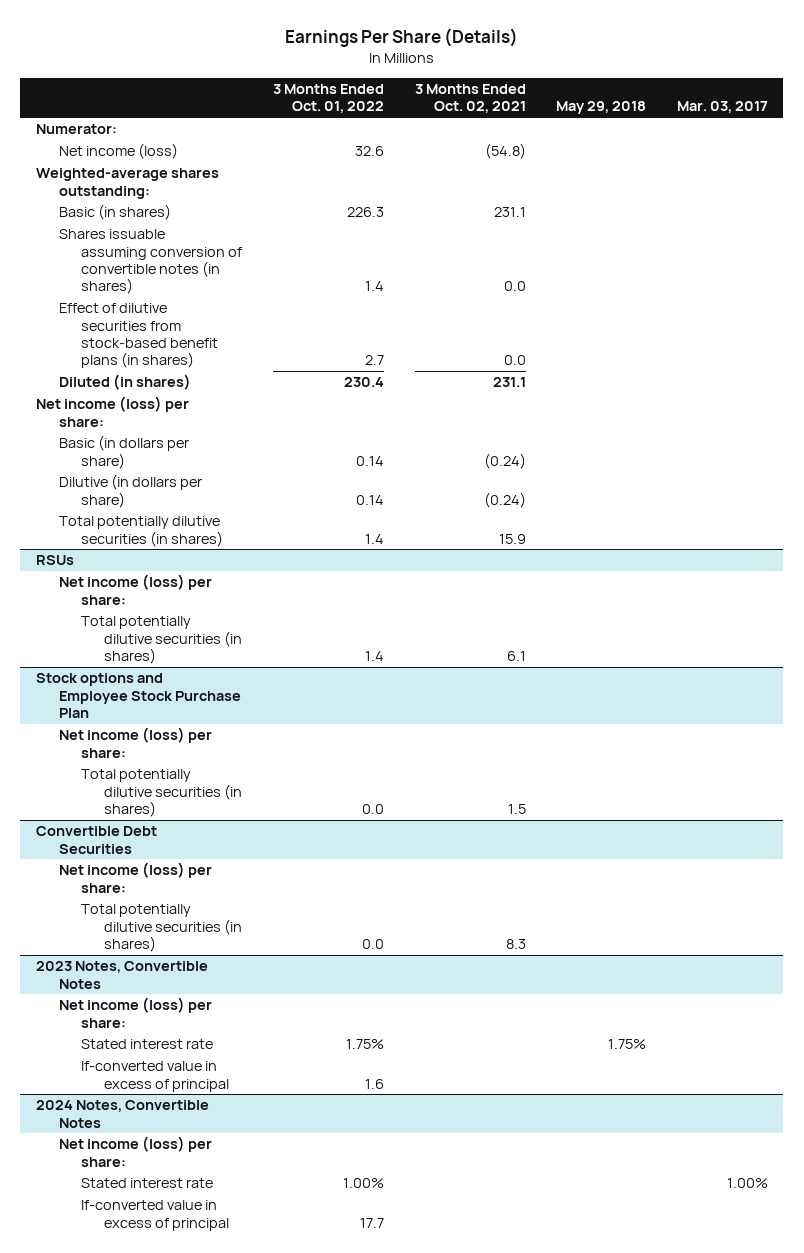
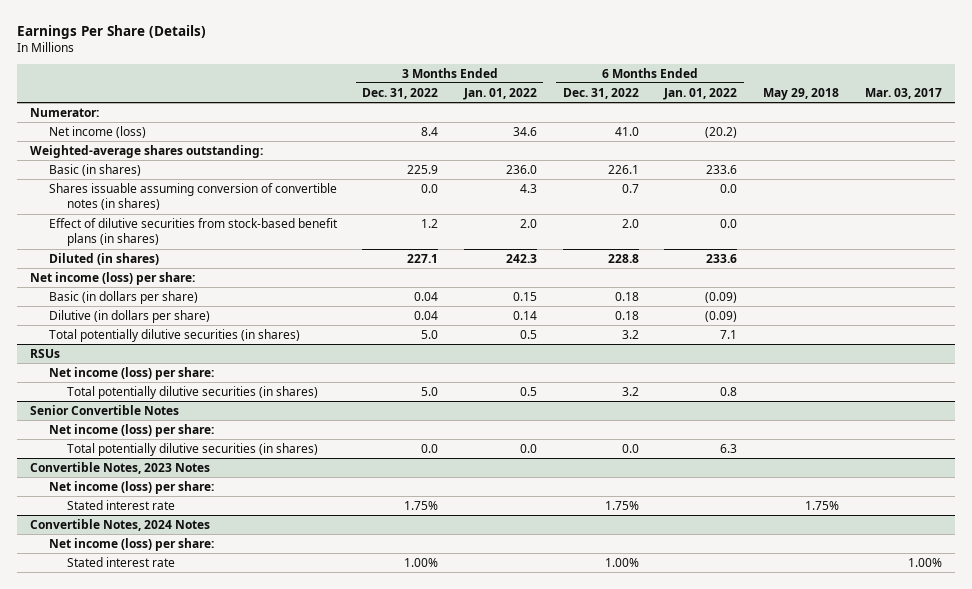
- | 3 Months Ended Oct. 01, 2022 | 3 Months Ended Oct. 02, 2021 | May 29, 2018 | Mar. 03, 2017
+ | 3 Months Ended Dec. 31, 2022 | 3 Months Ended Jan. 01, 2022 | 6 Months Ended Dec. 31, 2022 | 6 Months Ended Jan. 01, 2022 | May 29, 2018 | Mar. 03, 2017
- Stock options and Employee Stock Purchase Plan
- Net income (loss) per share:
- Total potentially dilutive securities (in shares) | 0.0 | 1.5 | |
- Convertible Debt Securities
+ Senior Convertible Notes
- 2023 Notes, Convertible Notes
+ Convertible Notes, 2023 Notes
- If-converted value in excess of principal | 1.6 | | |
- 2024 Notes, Convertible Notes
+ Convertible Notes, 2024 Notes
- If-converted value in excess of principal | 17.7 | | |

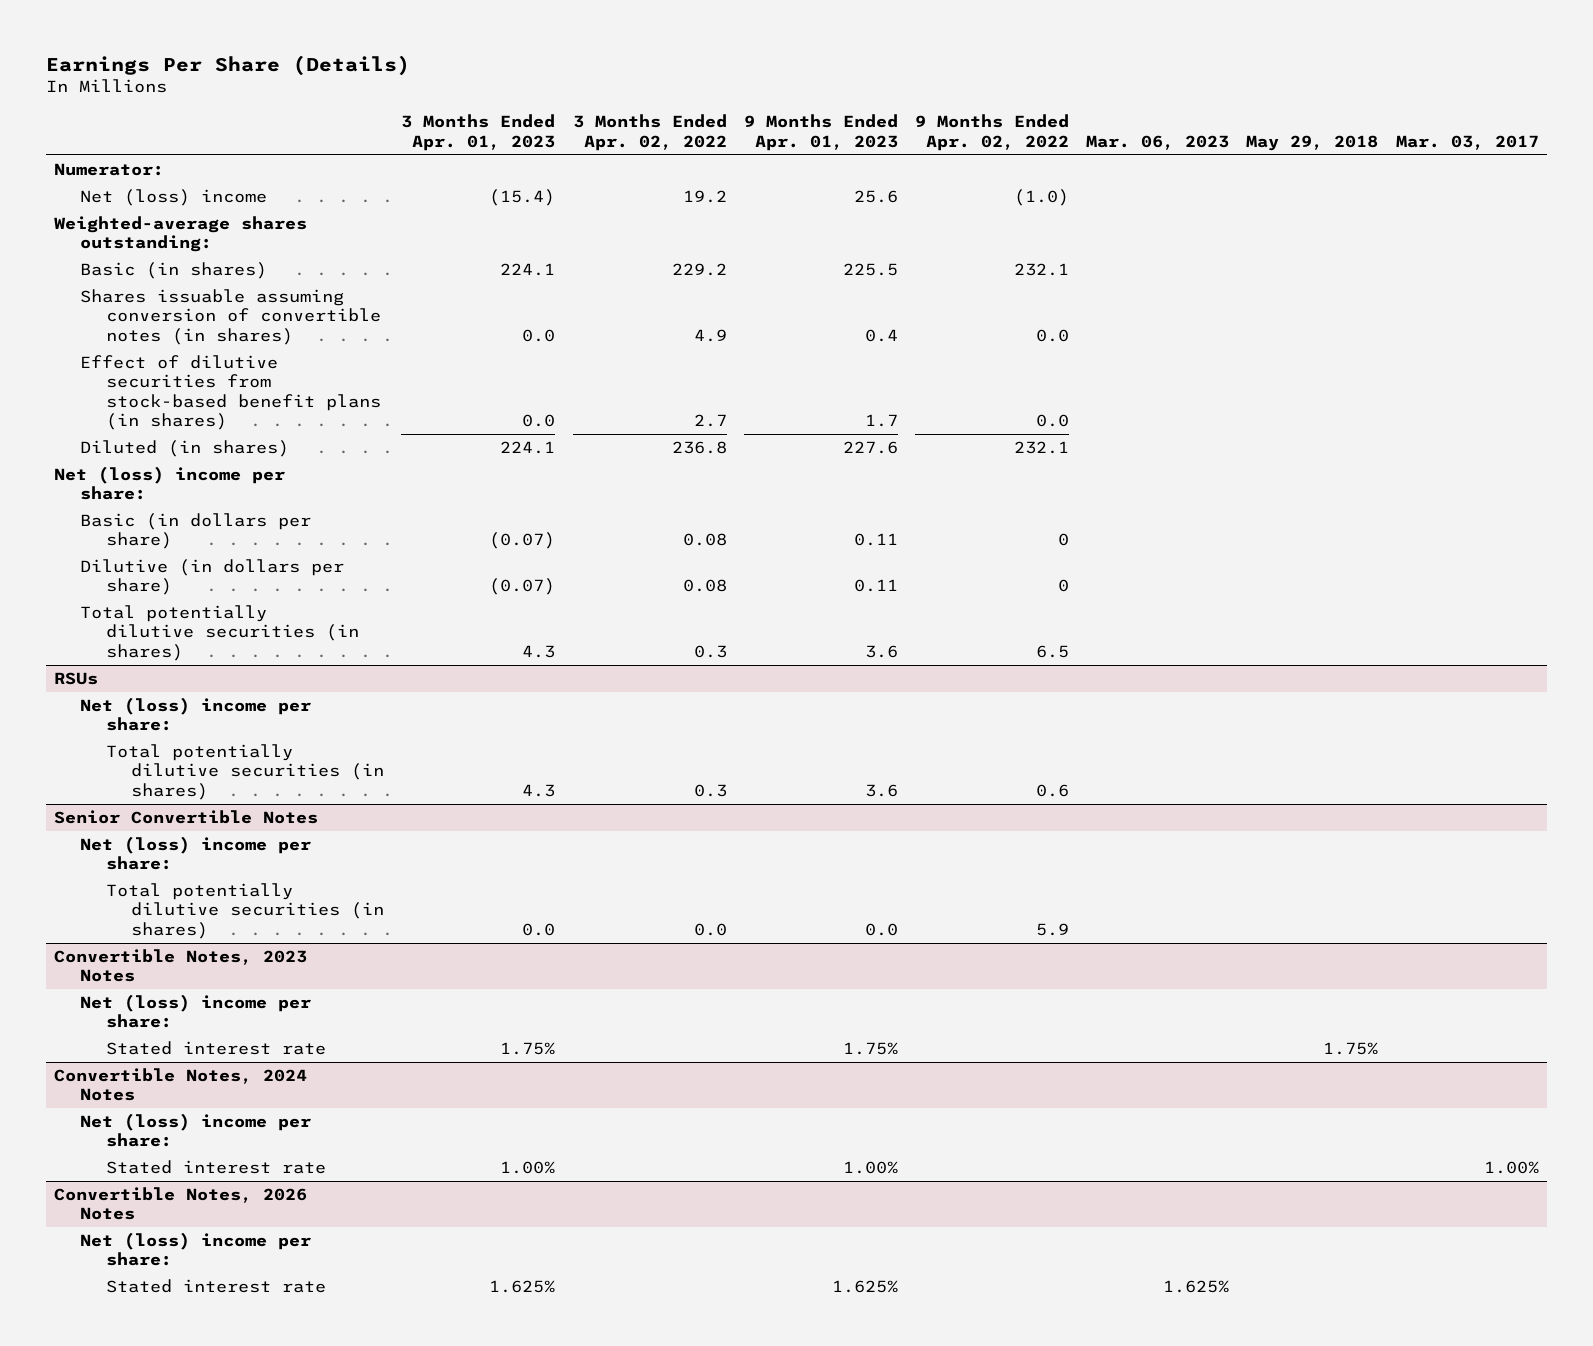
- | 3 Months Ended Dec. 31, 2022 | 3 Months Ended Jan. 01, 2022 | 6 Months Ended Dec. 31, 2022 | 6 Months Ended Jan. 01, 2022 | May 29, 2018 | Mar. 03, 2017
+ | 3 Months Ended Apr. 01, 2023 | 3 Months Ended Apr. 02, 2022 | 9 Months Ended Apr. 01, 2023 | 9 Months Ended Apr. 02, 2022 | Mar. 06, 2023 | May 29, 2018 | Mar. 03, 2017
- Net income (loss) | 8.4 | 34.6 | 41.0 | (20.2) | |
+ Net (loss) income | (15.4) | 19.2 | 25.6 | (1.0) | | |
- Net income (loss) per share:
+ Net (loss) income per share:
@ RSUs
- Net income (loss) per share:
+ Net (loss) income per share:
@ Senior Convertible Notes
- Net income (loss) per share:
+ Net (loss) income per share:
@ Convertible Notes, 2023 Notes
- Net income (loss) per share:
+ Net (loss) income per share:
@ Convertible Notes, 2024 Notes
- Net income (loss) per share:
+ Net (loss) income per share:
+ Convertible Notes, 2026 Notes
+ Net (loss) income per share:
+ Stated interest rate | 1.625% | | 1.625% | | 1.625% | |

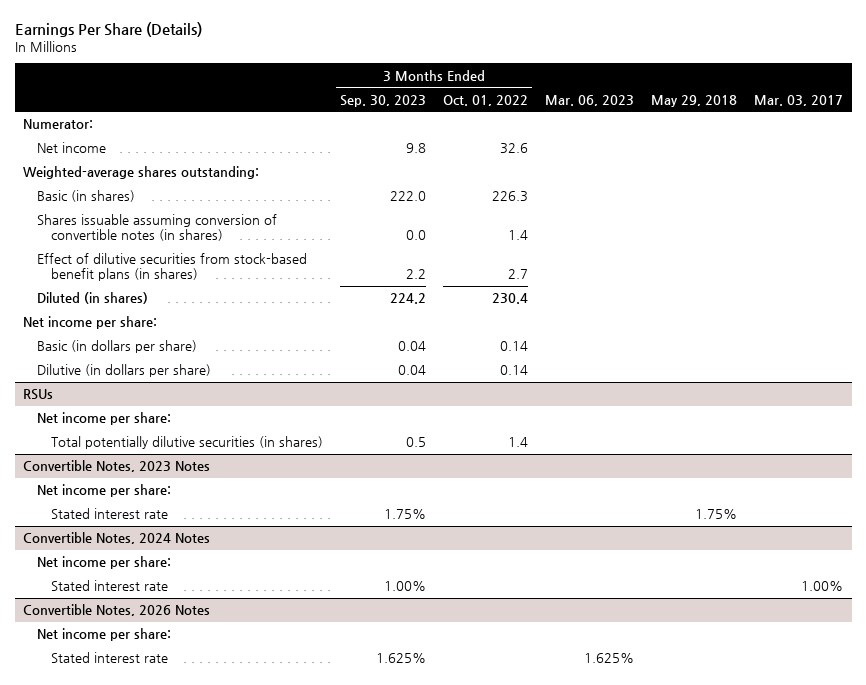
- | 3 Months Ended Apr. 01, 2023 | 3 Months Ended Apr. 02, 2022 | 9 Months Ended Apr. 01, 2023 | 9 Months Ended Apr. 02, 2022 | Mar. 06, 2023 | May 29, 2018 | Mar. 03, 2017
+ | 3 Months Ended Sep. 30, 2023 | 3 Months Ended Oct. 01, 2022 | Mar. 06, 2023 | May 29, 2018 | Mar. 03, 2017
- Net (loss) income | (15.4) | 19.2 | 25.6 | (1.0) | | |
+ Net income | 9.8 | 32.6 | | |
- Net (loss) income per share:
+ Net income per share:
- Total potentially dilutive securities (in shares) | 4.3 | 0.3 | 3.6 | 6.5 | | |
@ RSUs
- Net (loss) income per share:
+ Net income per share:
- Senior Convertible Notes
- Net (loss) income per share:
- Total potentially dilutive securities (in shares) | 0.0 | 0.0 | 0.0 | 5.9 | | |
@ Convertible Notes, 2023 Notes
- Net (loss) income per share:
+ Net income per share:
@ Convertible Notes, 2024 Notes
- Net (loss) income per share:
+ Net income per share:
@ Convertible Notes, 2026 Notes
- Net (loss) income per share:
+ Net income per share:

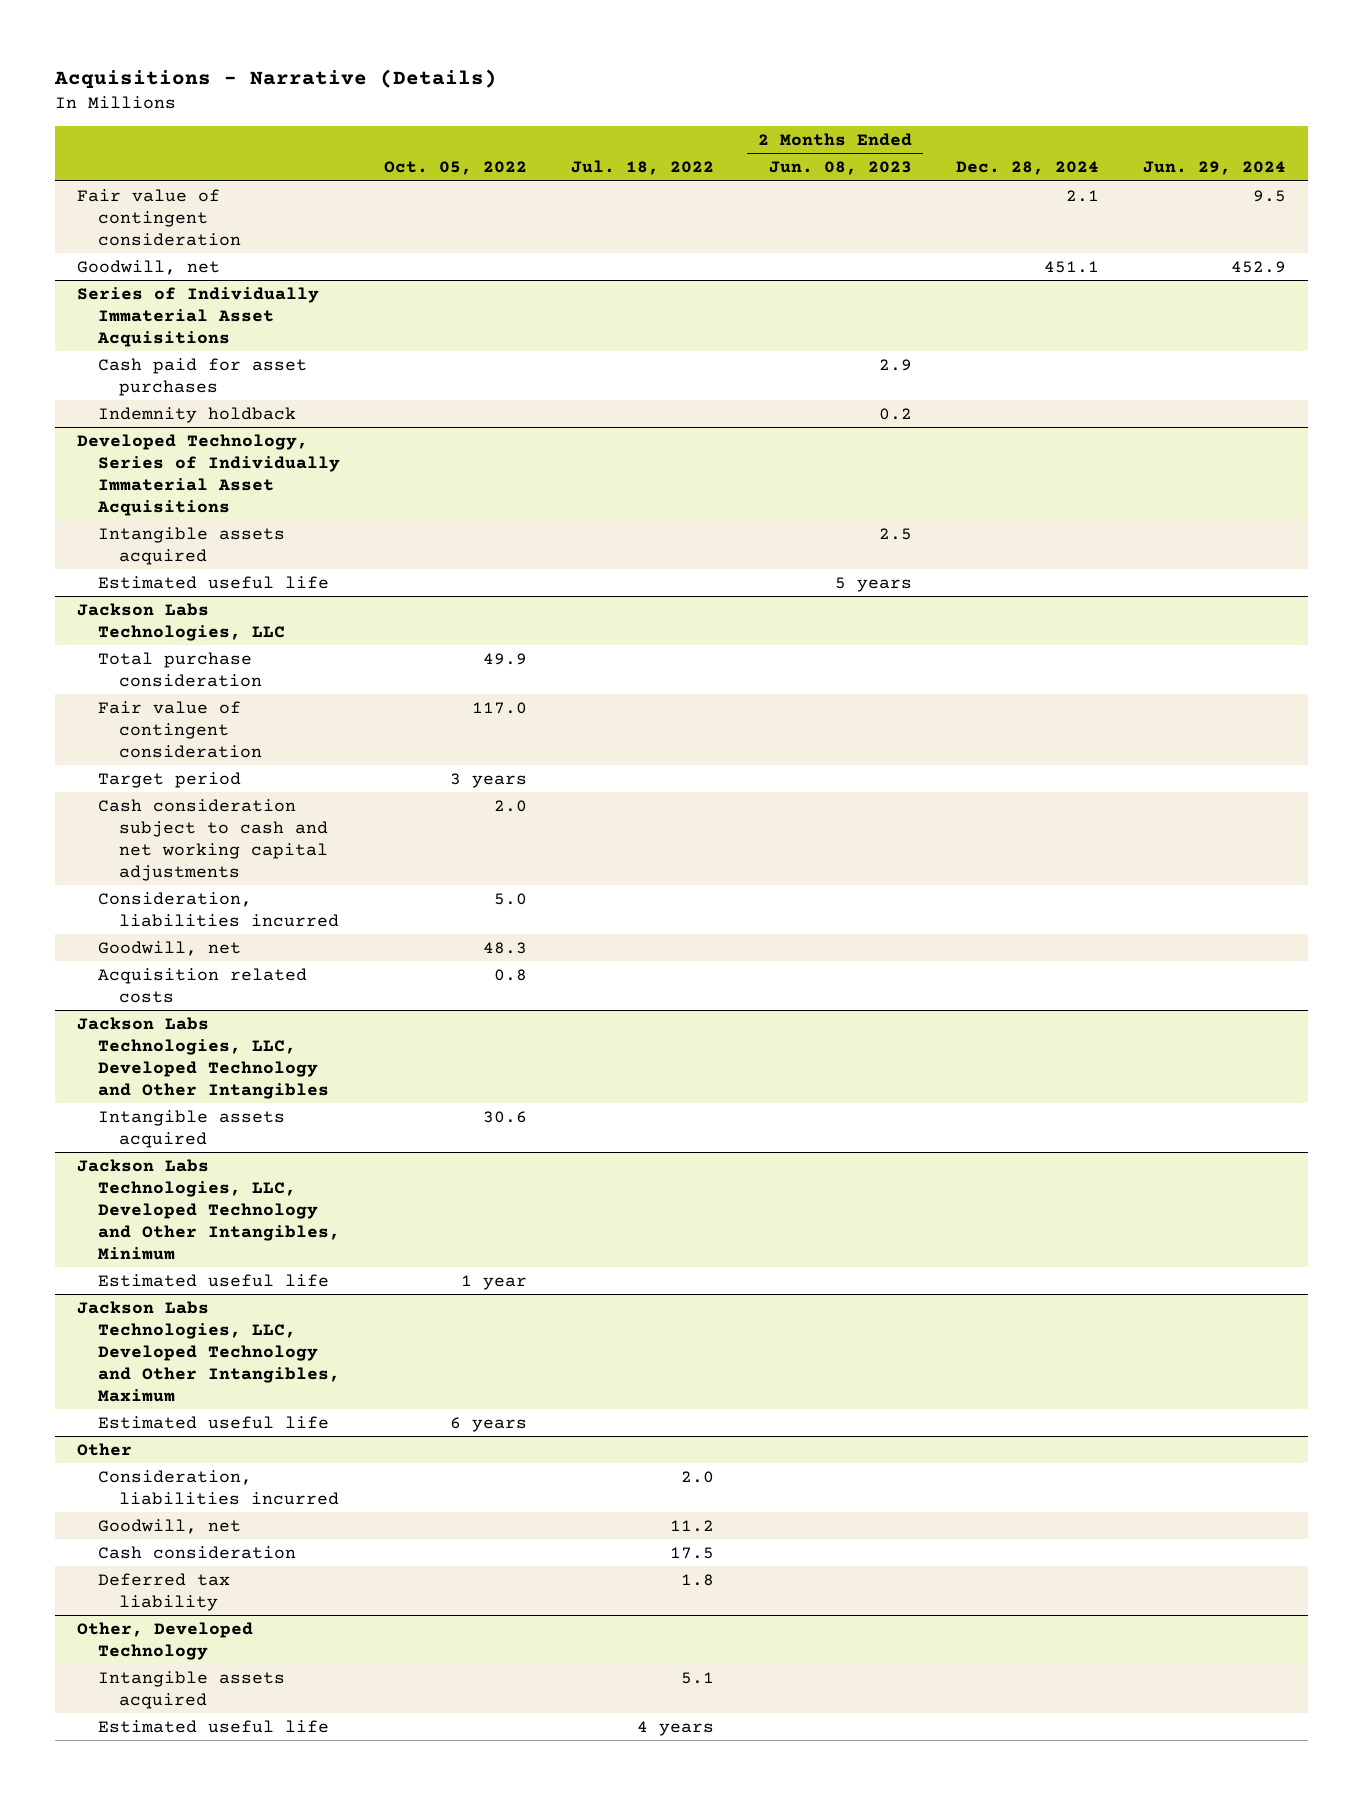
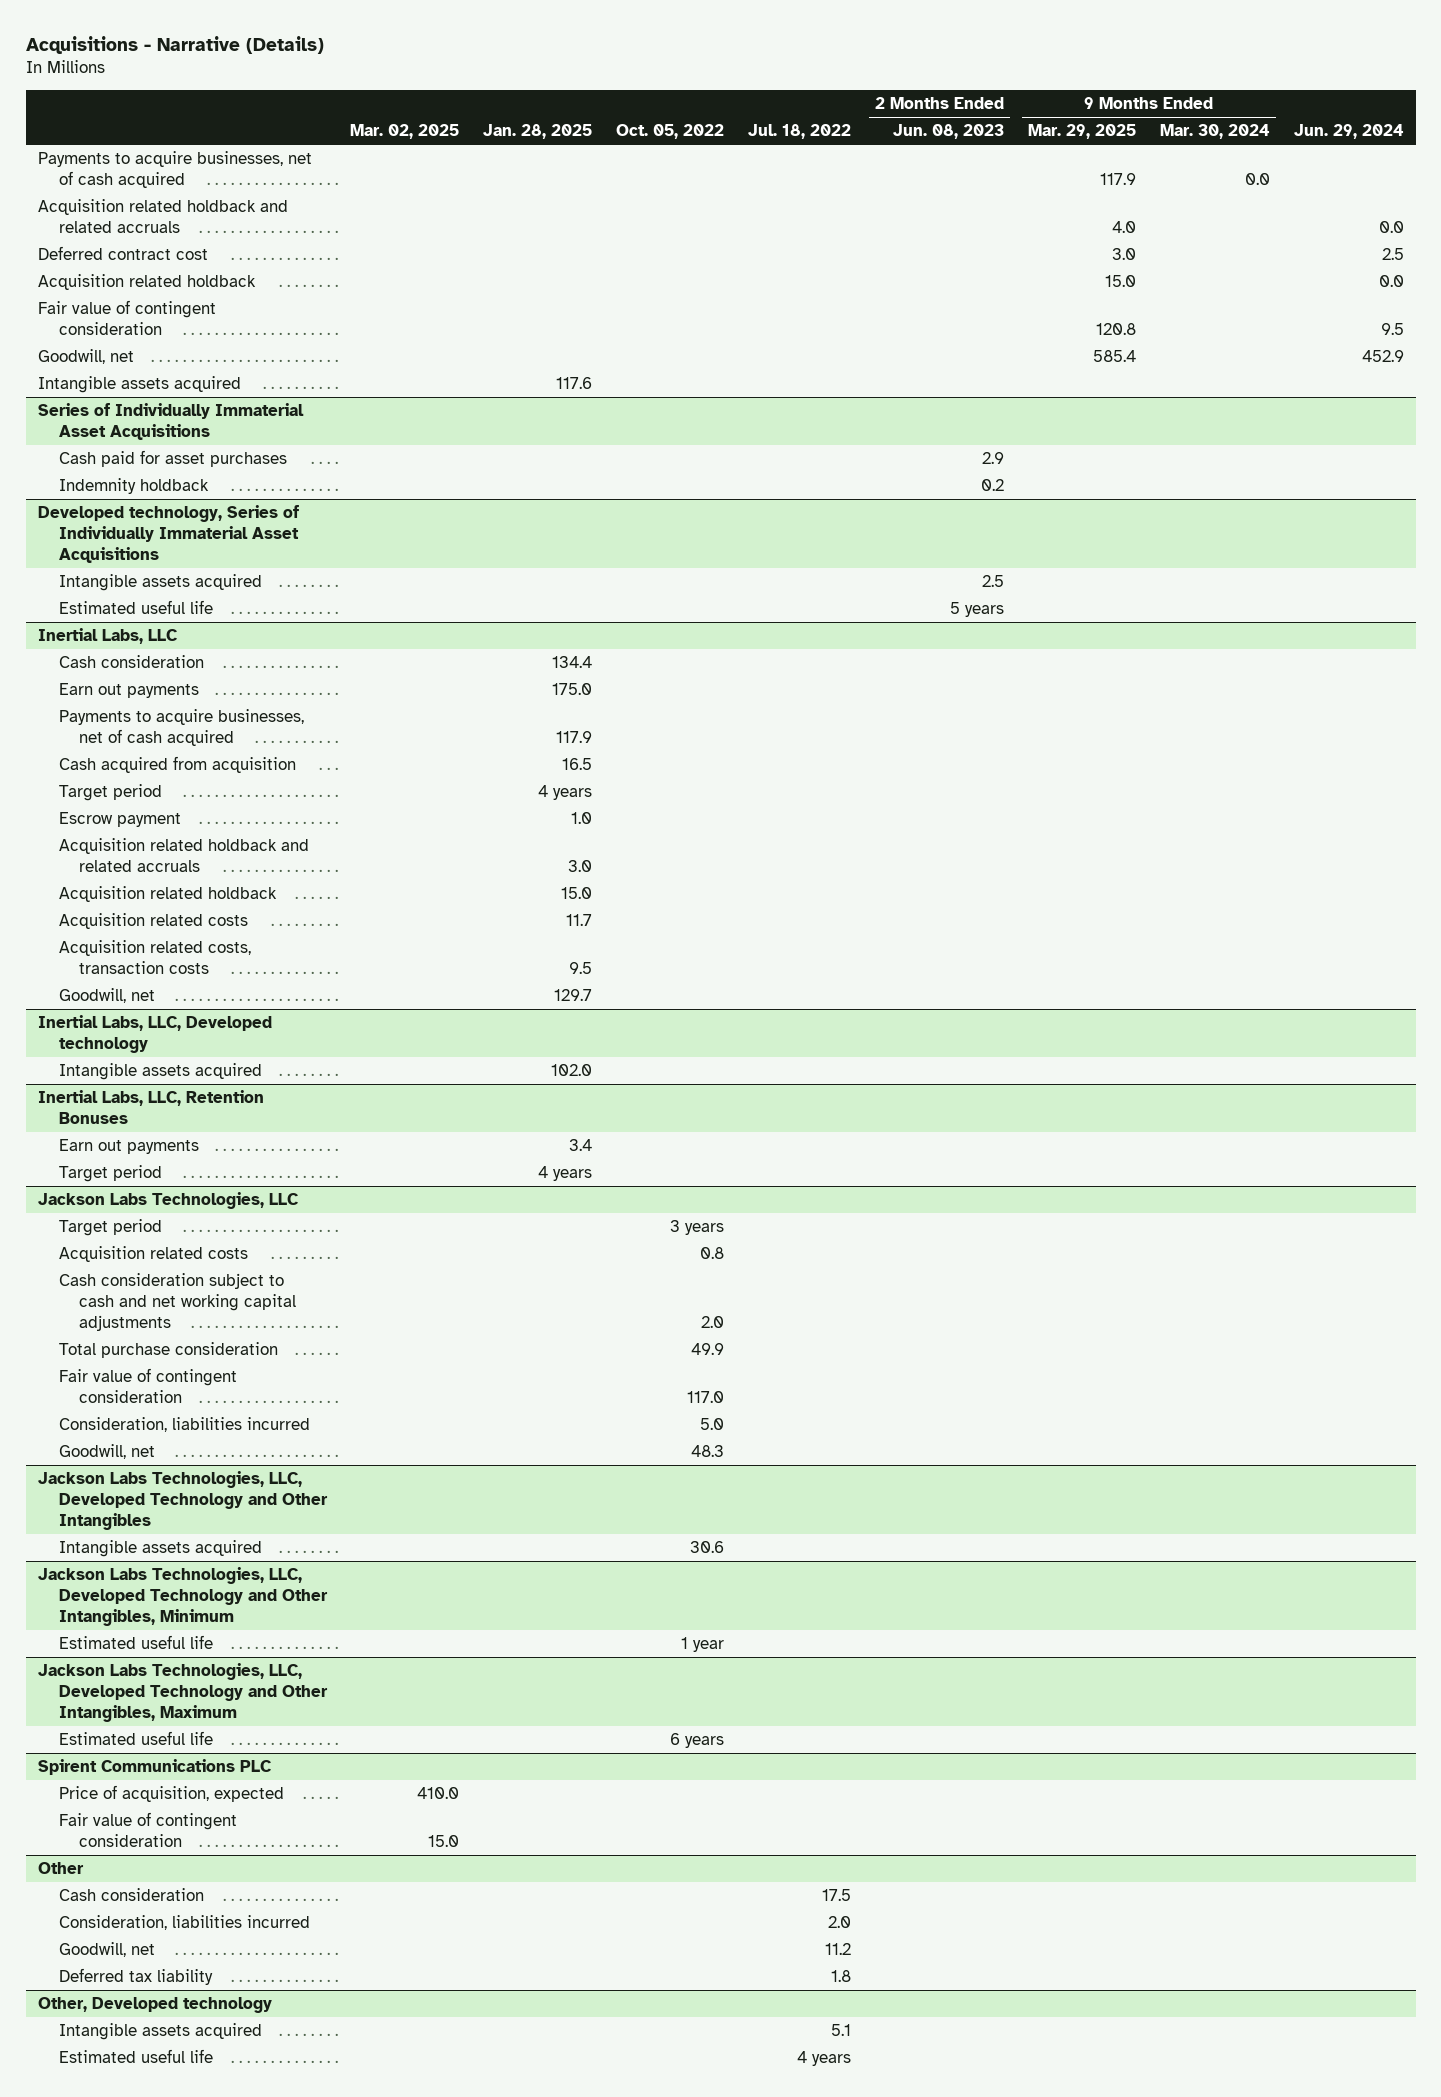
- | Oct. 05, 2022 | Jul. 18, 2022 | 2 Months Ended Jun. 08, 2023 | Dec. 28, 2024 | Jun. 29, 2024
+ | Mar. 02, 2025 | Jan. 28, 2025 | Oct. 05, 2022 | Jul. 18, 2022 | 2 Months Ended Jun. 08, 2023 | 9 Months Ended Mar. 29, 2025 | 9 Months Ended Mar. 30, 2024 | Jun. 29, 2024
+ Payments to acquire businesses, net of cash acquired | | | | | | 117.9 | 0.0 |
+ Acquisition related holdback and related accruals | | | | | | 4.0 | | 0.0
+ Deferred contract cost | | | | | | 3.0 | | 2.5
+ Acquisition related holdback | | | | | | 15.0 | | 0.0
+ Intangible assets acquired | | 117.6 | | | | | |
- Developed Technology, Series of Individually Immaterial Asset Acquisitions
+ Developed technology, Series of Individually Immaterial Asset Acquisitions
+ Inertial Labs, LLC
+ Cash consideration | | 134.4 | | | | | |
+ Earn out payments | | 175.0 | | | | | |
+ Payments to acquire businesses, net of cash acquired | | 117.9 | | | | | |
+ Cash acquired from acquisition | | 16.5 | | | | | |
+ Target period | | 4 years | | | | | |
+ Escrow payment | | 1.0 | | | | | |
+ Acquisition related holdback and related accruals | | 3.0 | | | | | |
+ Acquisition related holdback | | 15.0 | | | | | |
+ Acquisition related costs | | 11.7 | | | | | |
+ Acquisition related costs, transaction costs | | 9.5 | | | | | |
+ Goodwill, net | | 129.7 | | | | | |
+ Inertial Labs, LLC, Developed technology
+ Intangible assets acquired | | 102.0 | | | | | |
+ Inertial Labs, LLC, Retention Bonuses
+ Earn out payments | | 3.4 | | | | | |
+ Target period | | 4 years | | | | | |
@ Jackson Labs Technologies, LLC
moved up: Acquisition related costs | | | 0.8 | | | | |
moved down: Total purchase consideration | | | 49.9 | | | | |
moved down: Fair value of contingent consideration | | | 117.0 | | | | |
+ Spirent Communications PLC
+ Price of acquisition, expected | 410.0 | | | | | | |
+ Fair value of contingent consideration | 15.0 | | | | | | |
@ Other
moved up: Cash consideration | | | | 17.5 | | | |
- Other, Developed Technology
+ Other, Developed technology

